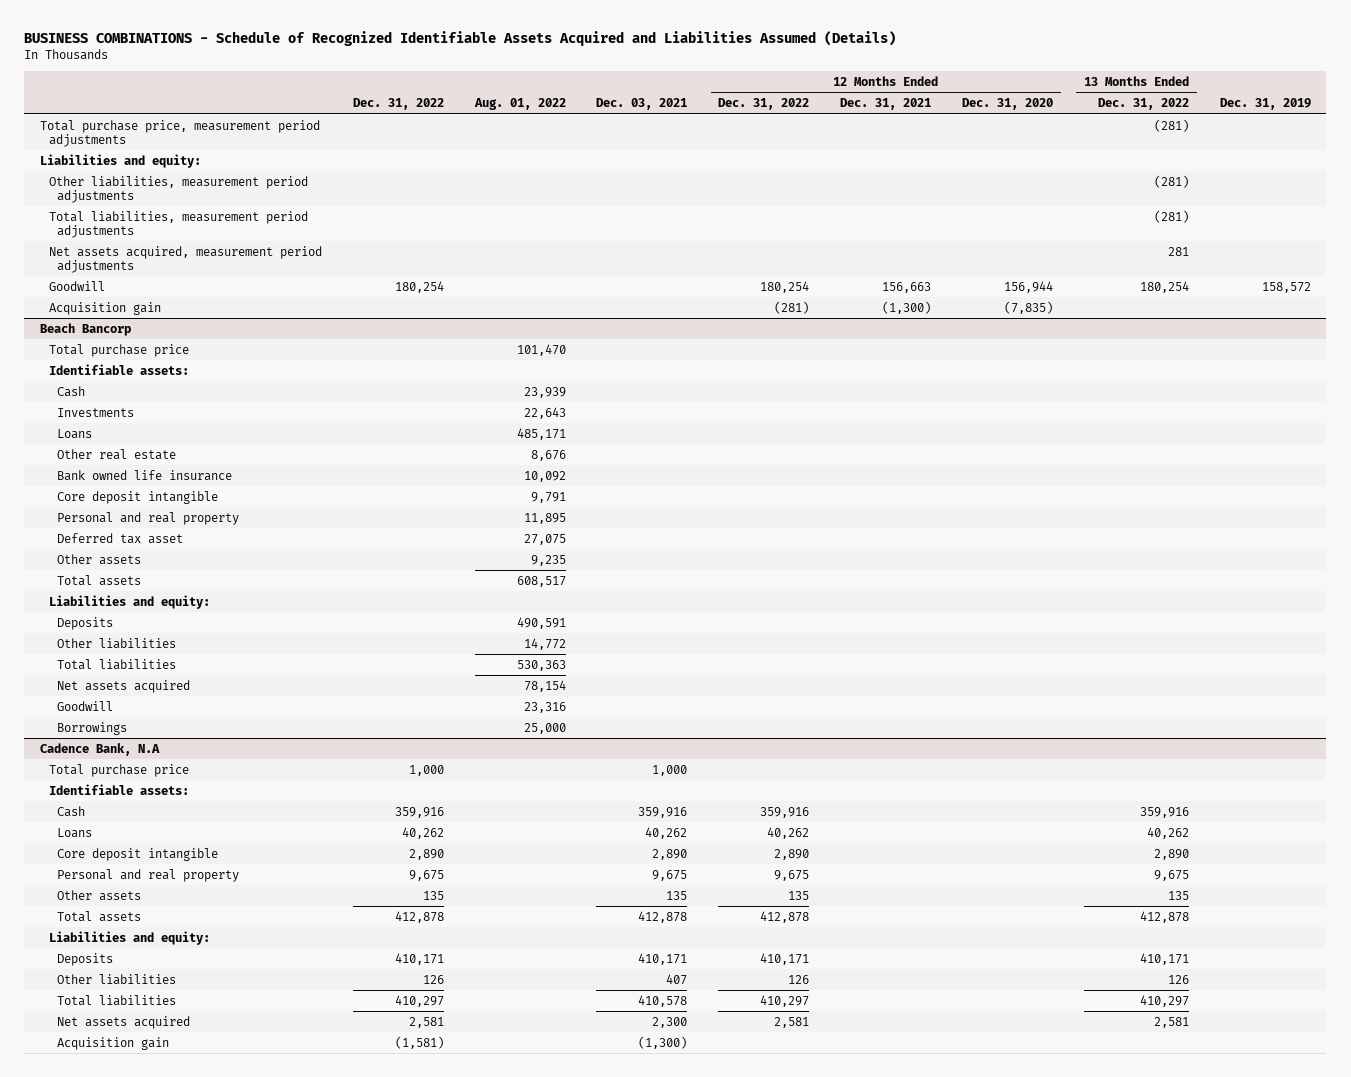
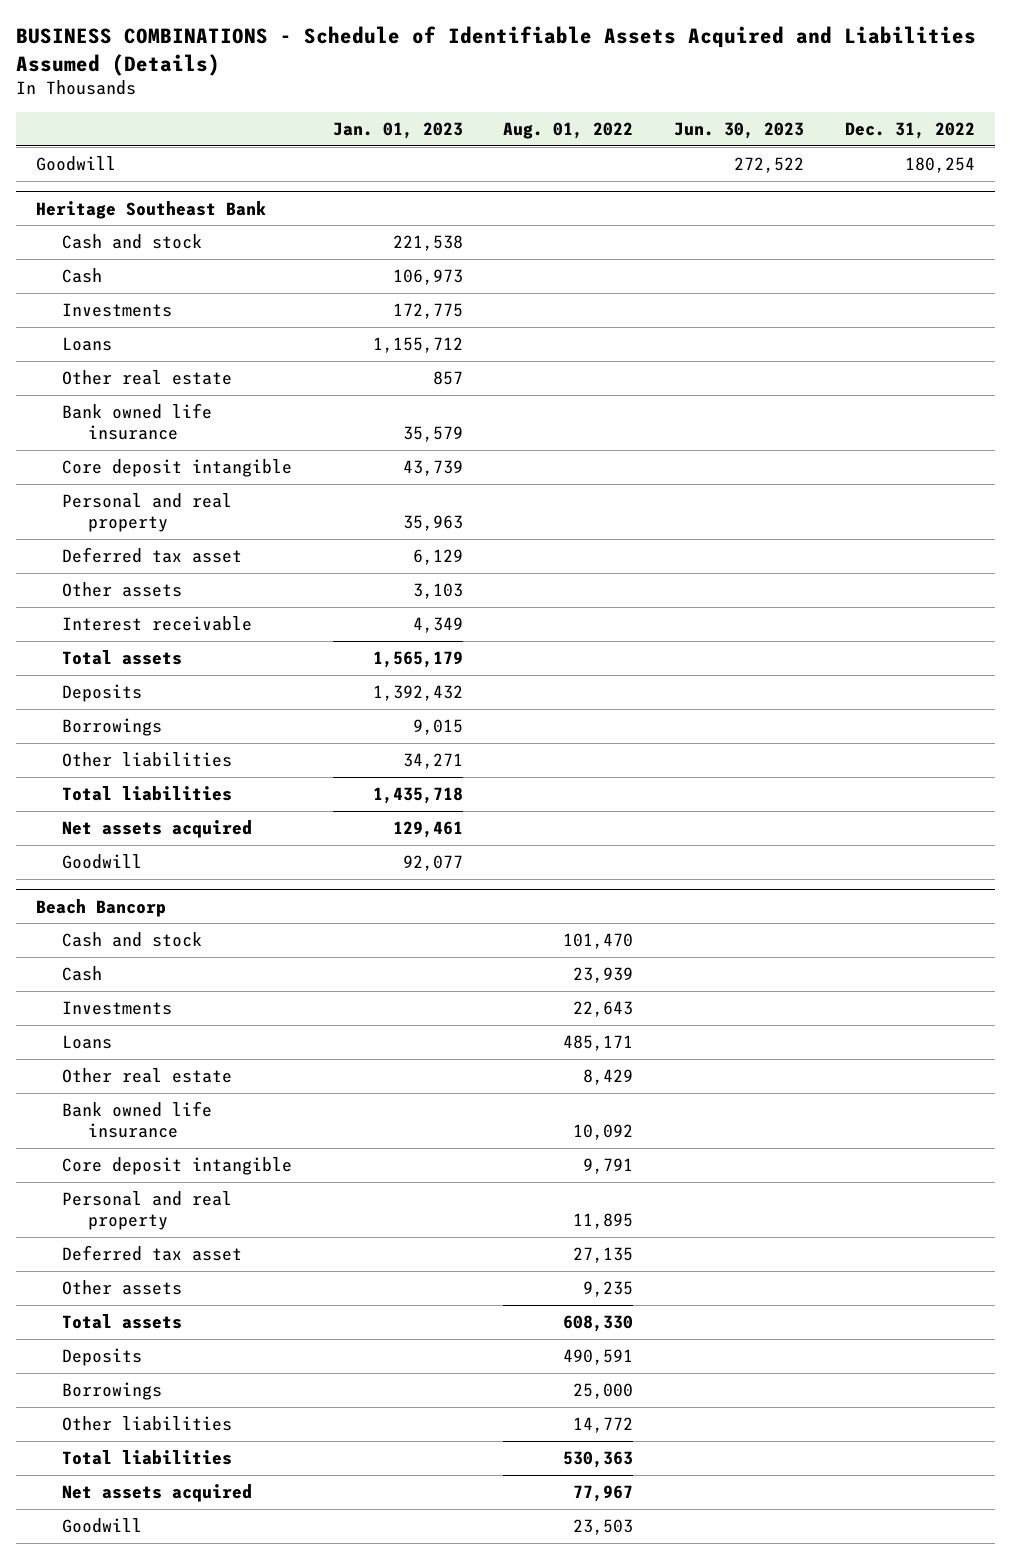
- BUSINESS COMBINATIONS - Schedule of Recognized Identifiable Assets Acquired and Liabilities Assumed (Details)
+ BUSINESS COMBINATIONS - Schedule of Identifiable Assets Acquired and Liabilities Assumed (Details)
- | Dec. 31, 2022 | Aug. 01, 2022 | Dec. 03, 2021 | 12 Months Ended Dec. 31, 2022 | 12 Months Ended Dec. 31, 2021 | 12 Months Ended Dec. 31, 2020 | 13 Months Ended Dec. 31, 2022 | Dec. 31, 2019
+ | Jan. 01, 2023 | Aug. 01, 2022 | Jun. 30, 2023 | Dec. 31, 2022
- Total purchase price, measurement period adjustments | | | | | | | (281) |
- Liabilities and equity:
- Other liabilities, measurement period adjustments | | | | | | | (281) |
- Total liabilities, measurement period adjustments | | | | | | | (281) |
- Net assets acquired, measurement period adjustments | | | | | | | 281 |
- Acquisition gain | | | | (281) | (1,300) | (7,835) | |
+ Heritage Southeast Bank
+ Cash and stock | 221,538 | | |
+ Cash | 106,973 | | |
+ Investments | 172,775 | | |
+ Loans | 1,155,712 | | |
+ Other real estate | 857 | | |
+ Bank owned life insurance | 35,579 | | |
+ Core deposit intangible | 43,739 | | |
+ Personal and real property | 35,963 | | |
+ Deferred tax asset | 6,129 | | |
+ Other assets | 3,103 | | |
+ Interest receivable | 4,349 | | |
+ Total assets | 1,565,179 | | |
+ Deposits | 1,392,432 | | |
+ Borrowings | 9,015 | | |
+ Other liabilities | 34,271 | | |
+ Total liabilities | 1,435,718 | | |
+ Net assets acquired | 129,461 | | |
+ Goodwill | 92,077 | | |
@ Beach Bancorp
- Total purchase price | | 101,470 | | | | | |
- Identifiable assets:
+ Cash and stock | | 101,470 | |
- Other real estate | | 8,676 | | | | | |
+ Other real estate | | 8,429 | |
- Deferred tax asset | | 27,075 | | | | | |
+ Deferred tax asset | | 27,135 | |
- Total assets | | 608,517 | | | | | |
- Liabilities and equity:
+ Total assets | | 608,330 | |
moved up: Borrowings | | 25,000 | |
- Net assets acquired | | 78,154 | | | | | |
- Goodwill | | 23,316 | | | | | |
- Cadence Bank, N.A
- Total purchase price | 1,000 | | 1,000 | | | | |
- Identifiable assets:
- Cash | 359,916 | | 359,916 | 359,916 | | | 359,916 |
- Loans | 40,262 | | 40,262 | 40,262 | | | 40,262 |
- Core deposit intangible | 2,890 | | 2,890 | 2,890 | | | 2,890 |
- Personal and real property | 9,675 | | 9,675 | 9,675 | | | 9,675 |
- Other assets | 135 | | 135 | 135 | | | 135 |
- Total assets | 412,878 | | 412,878 | 412,878 | | | 412,878 |
- Liabilities and equity:
- Deposits | 410,171 | | 410,171 | 410,171 | | | 410,171 |
- Other liabilities | 126 | | 407 | 126 | | | 126 |
- Total liabilities | 410,297 | | 410,578 | 410,297 | | | 410,297 |
- Net assets acquired | 2,581 | | 2,300 | 2,581 | | | 2,581 |
- Acquisition gain | (1,581) | | (1,300) | | | | |
@ Beach Bancorp
+ Net assets acquired | | 77,967 | |
+ Goodwill | | 23,503 | |

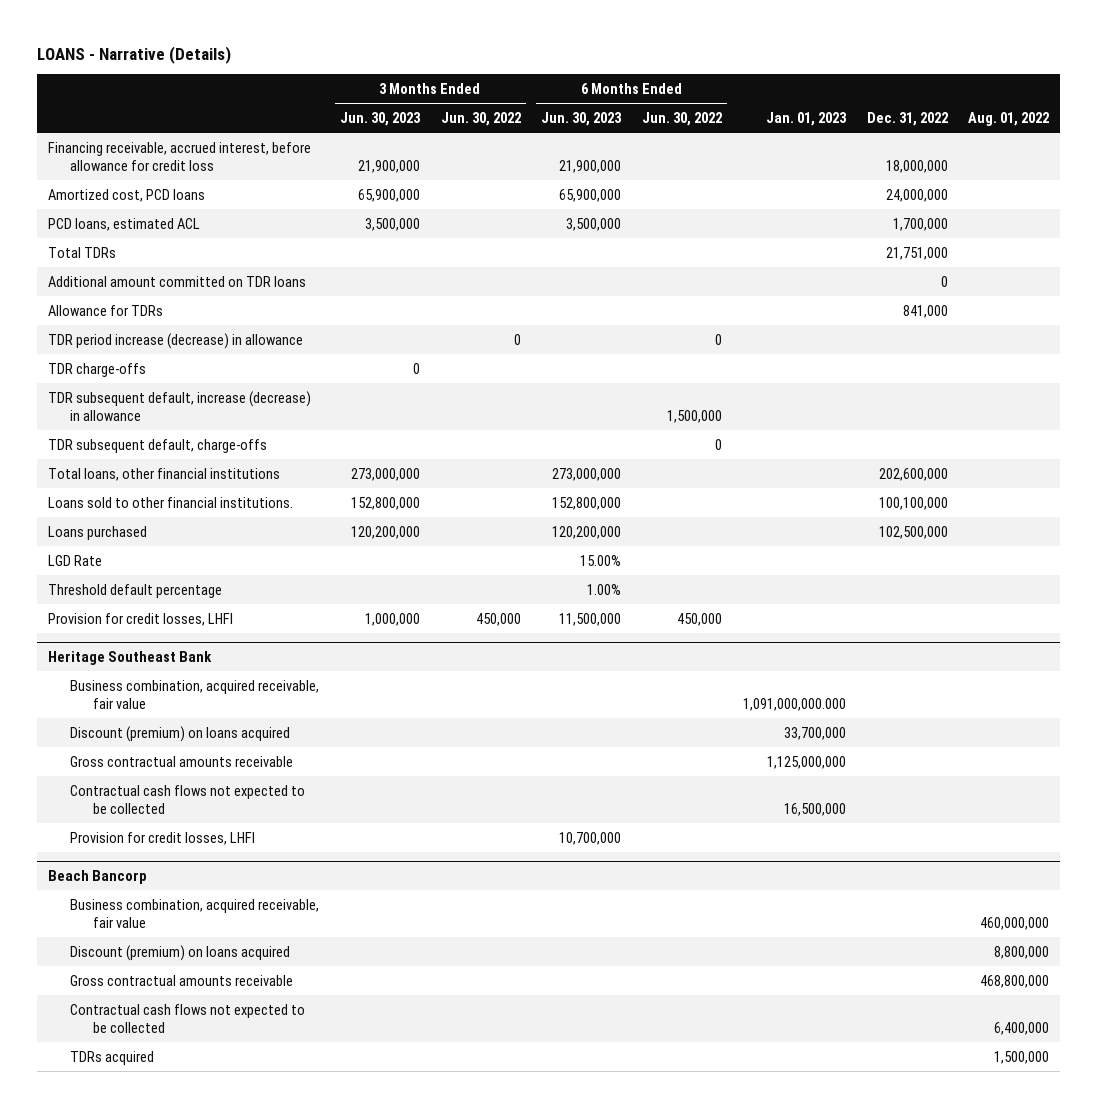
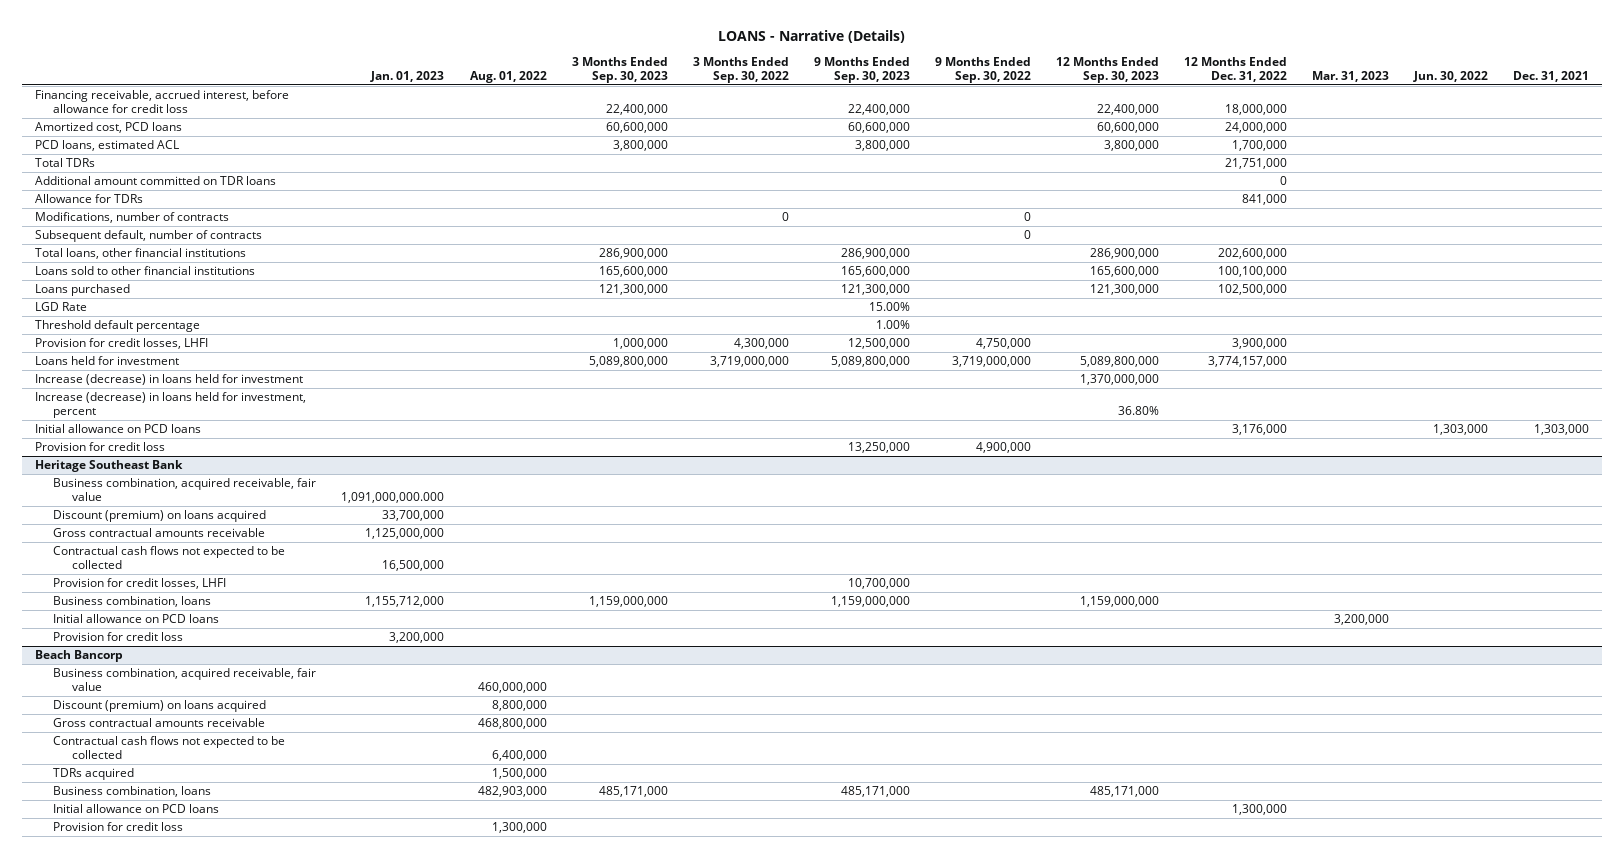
- | 3 Months Ended Jun. 30, 2023 | 3 Months Ended Jun. 30, 2022 | 6 Months Ended Jun. 30, 2023 | 6 Months Ended Jun. 30, 2022 | Jan. 01, 2023 | Dec. 31, 2022 | Aug. 01, 2022
+ | Jan. 01, 2023 | Aug. 01, 2022 | 3 Months Ended Sep. 30, 2023 | 3 Months Ended Sep. 30, 2022 | 9 Months Ended Sep. 30, 2023 | 9 Months Ended Sep. 30, 2022 | 12 Months Ended Sep. 30, 2023 | 12 Months Ended Dec. 31, 2022 | Mar. 31, 2023 | Jun. 30, 2022 | Dec. 31, 2021
- TDR period increase (decrease) in allowance | | 0 | | 0 | | |
- TDR charge-offs | 0 | | | | | |
- TDR subsequent default, increase (decrease) in allowance | | | | 1,500,000 | | |
- TDR subsequent default, charge-offs | | | | 0 | | |
+ Modifications, number of contracts | | | | 0 | | 0 | | | | |
+ Subsequent default, number of contracts | | | | | | 0 | | | | |
- Loans sold to other financial institutions. | 152,800,000 | | 152,800,000 | | | 100,100,000 |
+ Loans sold to other financial institutions | | | 165,600,000 | | 165,600,000 | | 165,600,000 | 100,100,000 | | |
+ Loans held for investment | | | 5,089,800,000 | 3,719,000,000 | 5,089,800,000 | 3,719,000,000 | 5,089,800,000 | 3,774,157,000 | | |
+ Increase (decrease) in loans held for investment | | | | | | | 1,370,000,000 | | | |
+ Increase (decrease) in loans held for investment, percent | | | | | | | 36.80% | | | |
+ Initial allowance on PCD loans | | | | | | | | 3,176,000 | | 1,303,000 | 1,303,000
+ Provision for credit loss | | | | | 13,250,000 | 4,900,000 | | | | |
@ Heritage Southeast Bank
+ Business combination, loans | 1,155,712,000 | | 1,159,000,000 | | 1,159,000,000 | | 1,159,000,000 | | | |
+ Initial allowance on PCD loans | | | | | | | | | 3,200,000 | |
+ Provision for credit loss | 3,200,000 | | | | | | | | | |
@ Beach Bancorp
+ Business combination, loans | | 482,903,000 | 485,171,000 | | 485,171,000 | | 485,171,000 | | | |
+ Initial allowance on PCD loans | | | | | | | | 1,300,000 | | |
+ Provision for credit loss | | 1,300,000 | | | | | | | | |

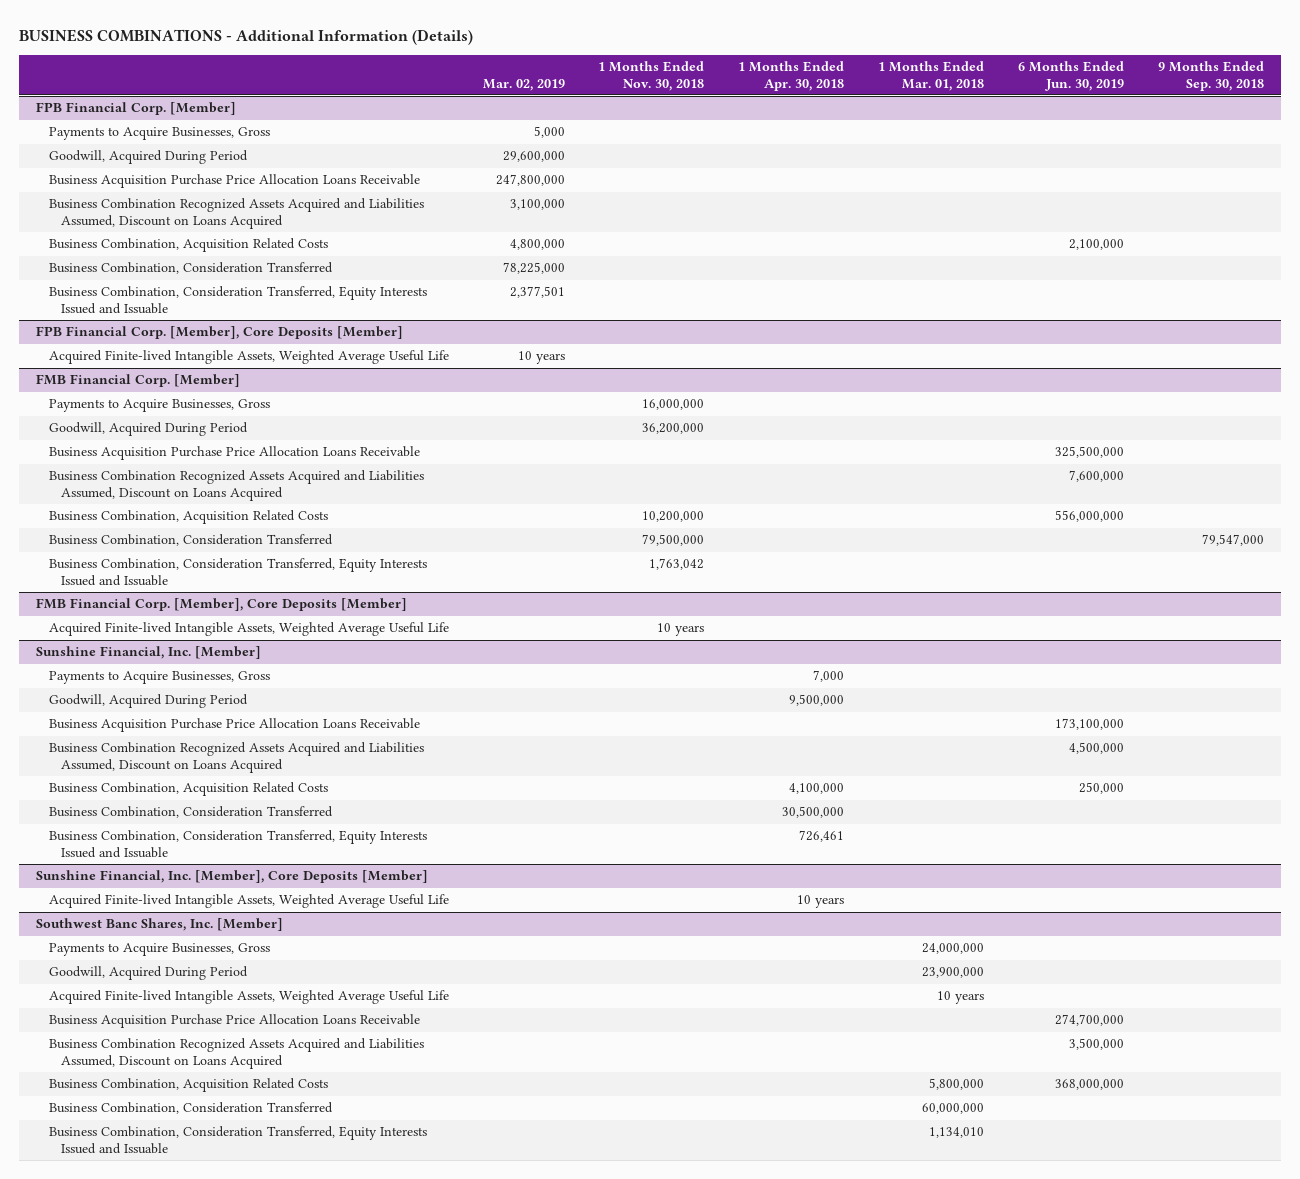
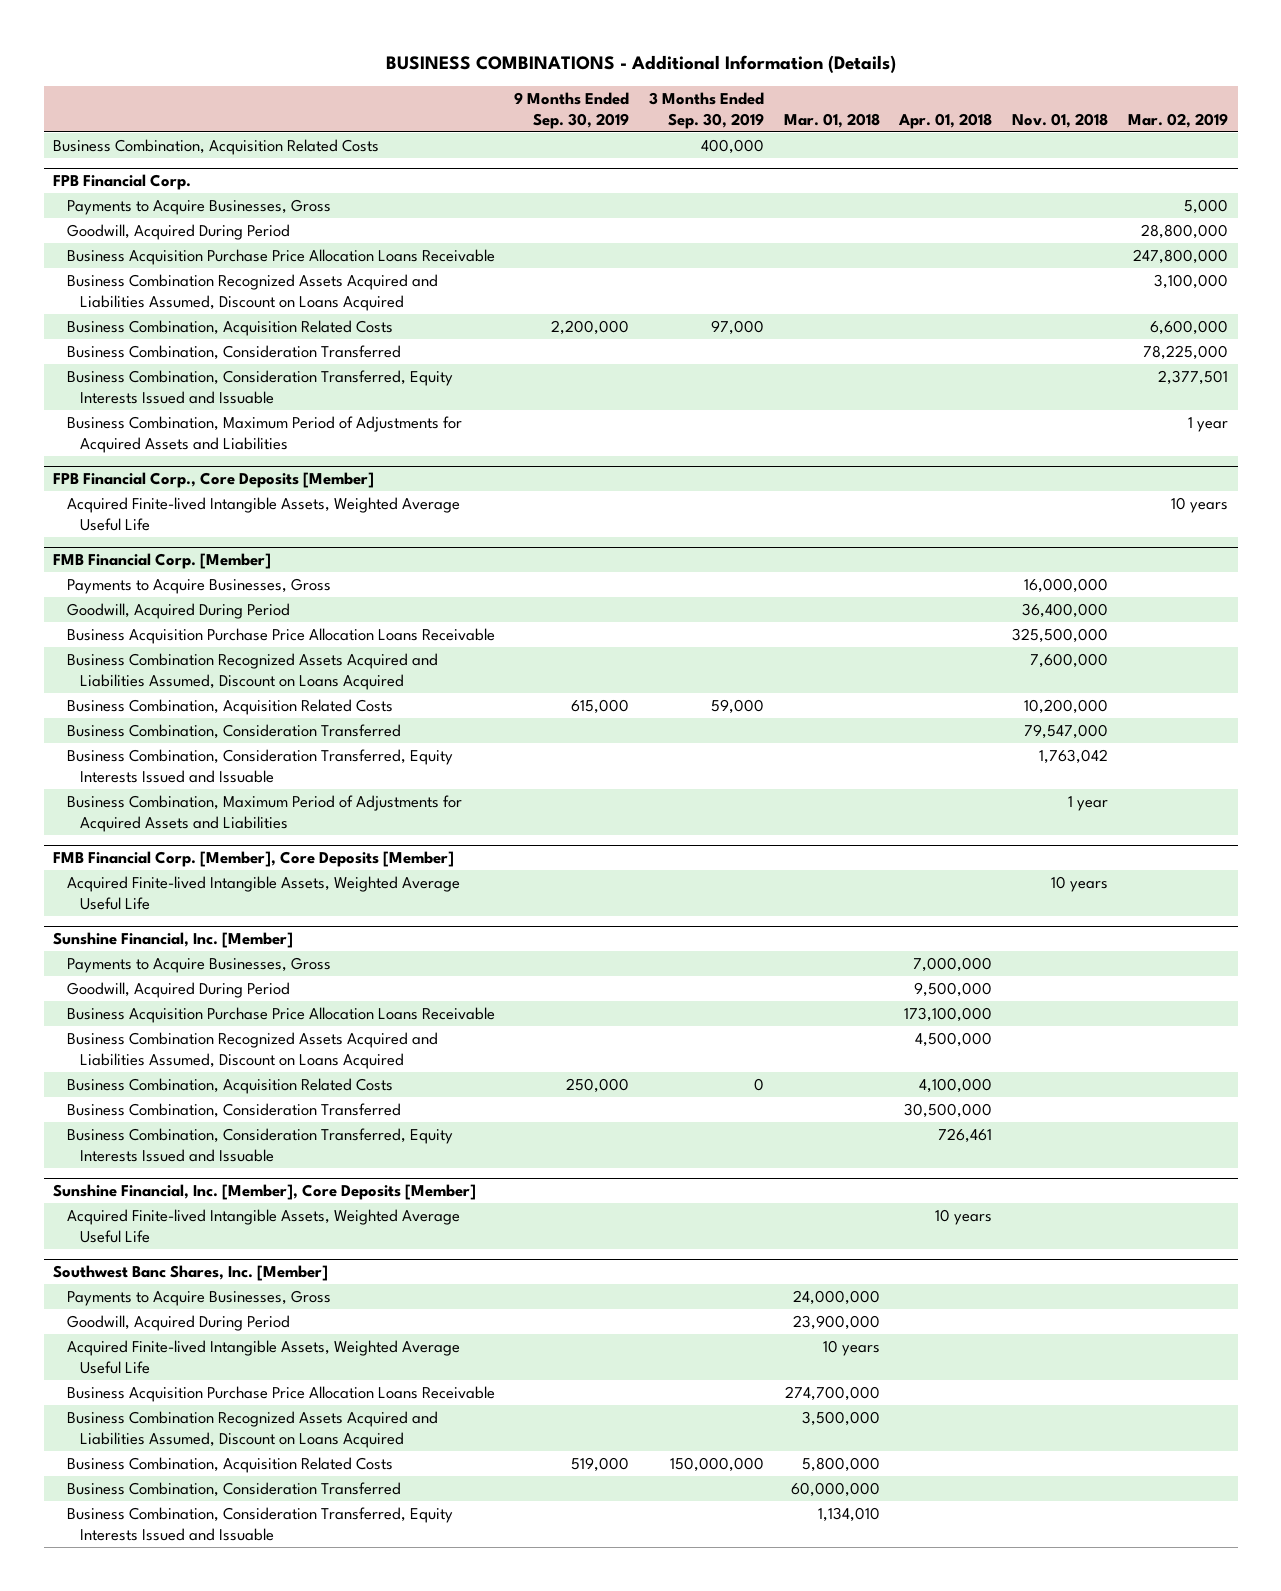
- | Mar. 02, 2019 | 1 Months Ended Nov. 30, 2018 | 1 Months Ended Apr. 30, 2018 | 1 Months Ended Mar. 01, 2018 | 6 Months Ended Jun. 30, 2019 | 9 Months Ended Sep. 30, 2018
+ | 9 Months Ended Sep. 30, 2019 | 3 Months Ended Sep. 30, 2019 | Mar. 01, 2018 | Apr. 01, 2018 | Nov. 01, 2018 | Mar. 02, 2019
- FPB Financial Corp. [Member]
+ Business Combination, Acquisition Related Costs | | 400,000 | | | |
+ FPB Financial Corp.
- Goodwill, Acquired During Period | 29,600,000 | | | | |
+ Goodwill, Acquired During Period | | | | | | 28,800,000
- Business Combination, Acquisition Related Costs | 4,800,000 | | | | 2,100,000 |
+ Business Combination, Acquisition Related Costs | 2,200,000 | 97,000 | | | | 6,600,000
- FPB Financial Corp. [Member], Core Deposits [Member]
+ Business Combination, Maximum Period of Adjustments for Acquired Assets and Liabilities | | | | | | 1 year
+ FPB Financial Corp., Core Deposits [Member]
@ FMB Financial Corp. [Member]
+ Business Combination, Maximum Period of Adjustments for Acquired Assets and Liabilities | | | | | 1 year |

